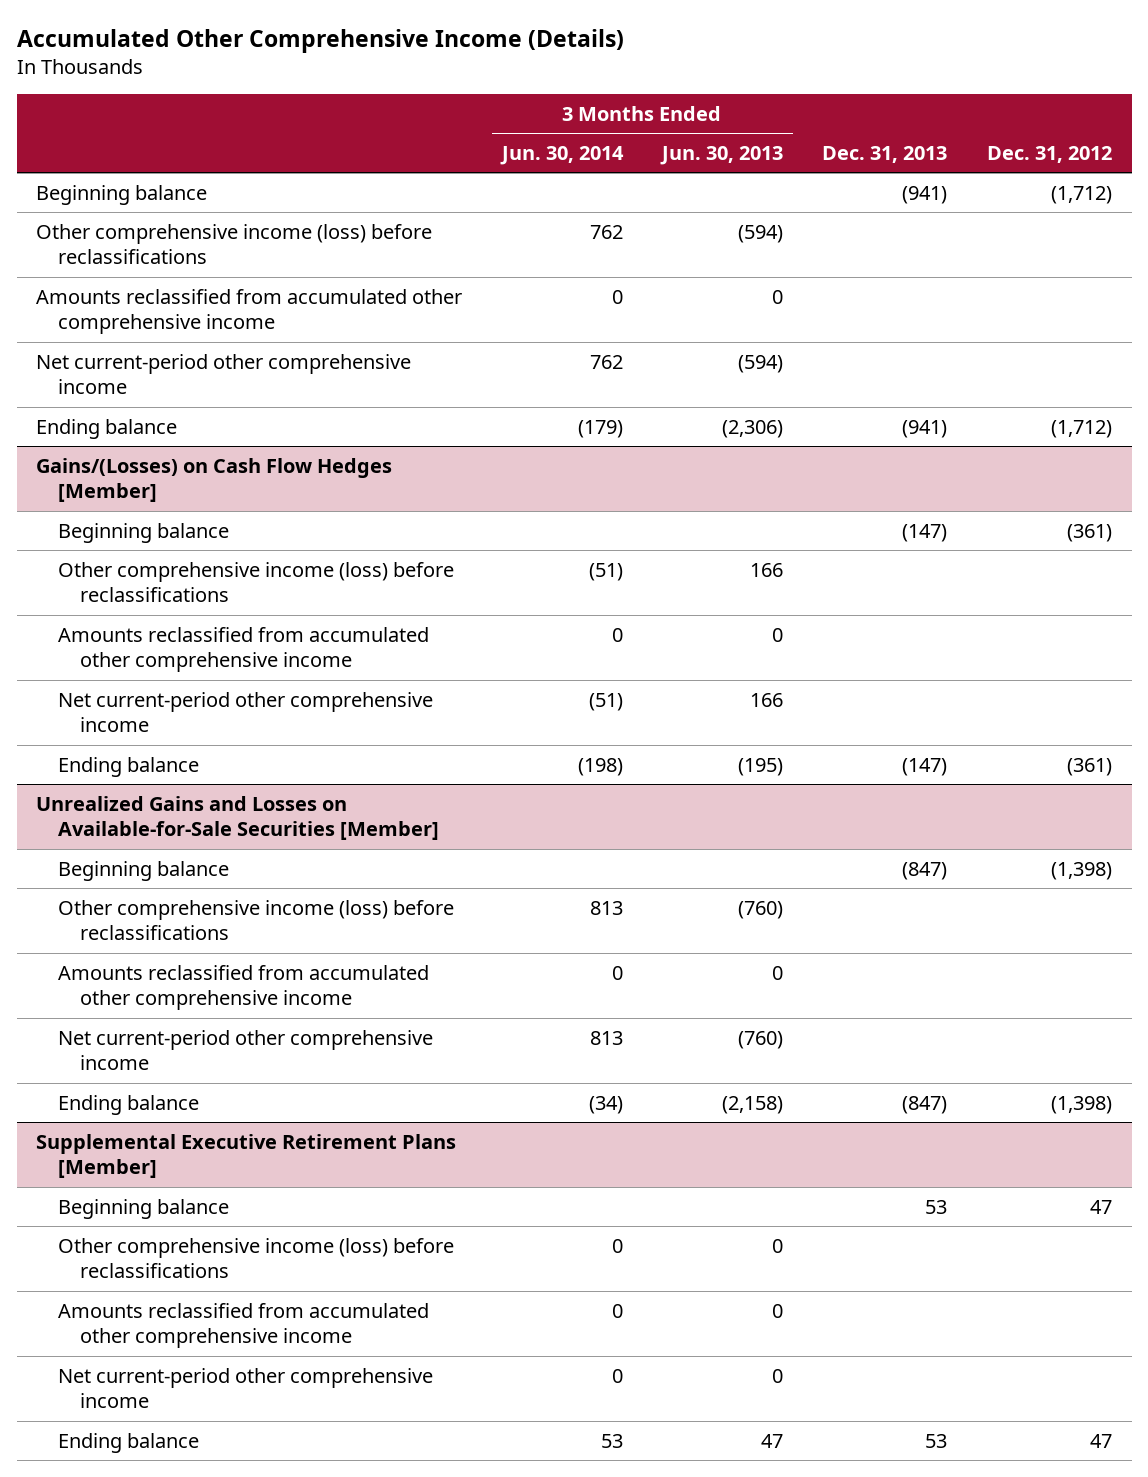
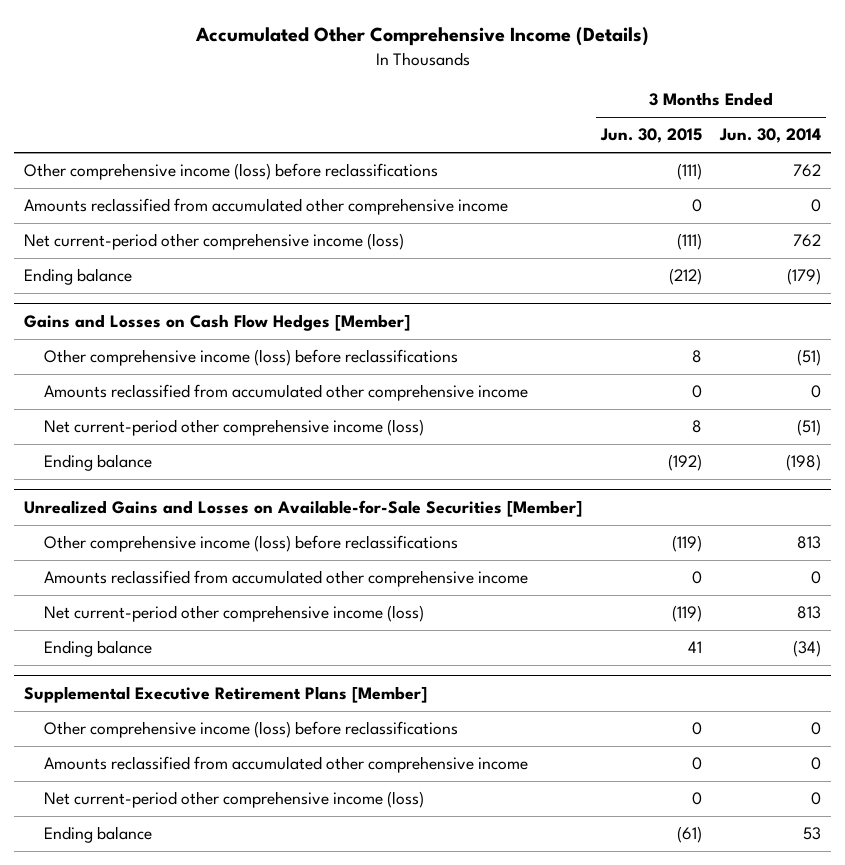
- | 3 Months Ended Jun. 30, 2014 | 3 Months Ended Jun. 30, 2013 | Dec. 31, 2013 | Dec. 31, 2012
+ | 3 Months Ended Jun. 30, 2015 | 3 Months Ended Jun. 30, 2014
- Beginning balance | | | (941) | (1,712)
- Net current-period other comprehensive income | 762 | (594) | |
+ Net current-period other comprehensive income (loss) | (111) | 762
- Gains/(Losses) on Cash Flow Hedges [Member]
- Beginning balance | | | (147) | (361)
+ Gains and Losses on Cash Flow Hedges [Member]
- Net current-period other comprehensive income | (51) | 166 | |
+ Net current-period other comprehensive income (loss) | 8 | (51)
@ Unrealized Gains and Losses on Available-for-Sale Securities [Member]
- Beginning balance | | | (847) | (1,398)
- Net current-period other comprehensive income | 813 | (760) | |
+ Net current-period other comprehensive income (loss) | (119) | 813
@ Supplemental Executive Retirement Plans [Member]
- Beginning balance | | | 53 | 47
- Net current-period other comprehensive income | 0 | 0 | |
+ Net current-period other comprehensive income (loss) | 0 | 0

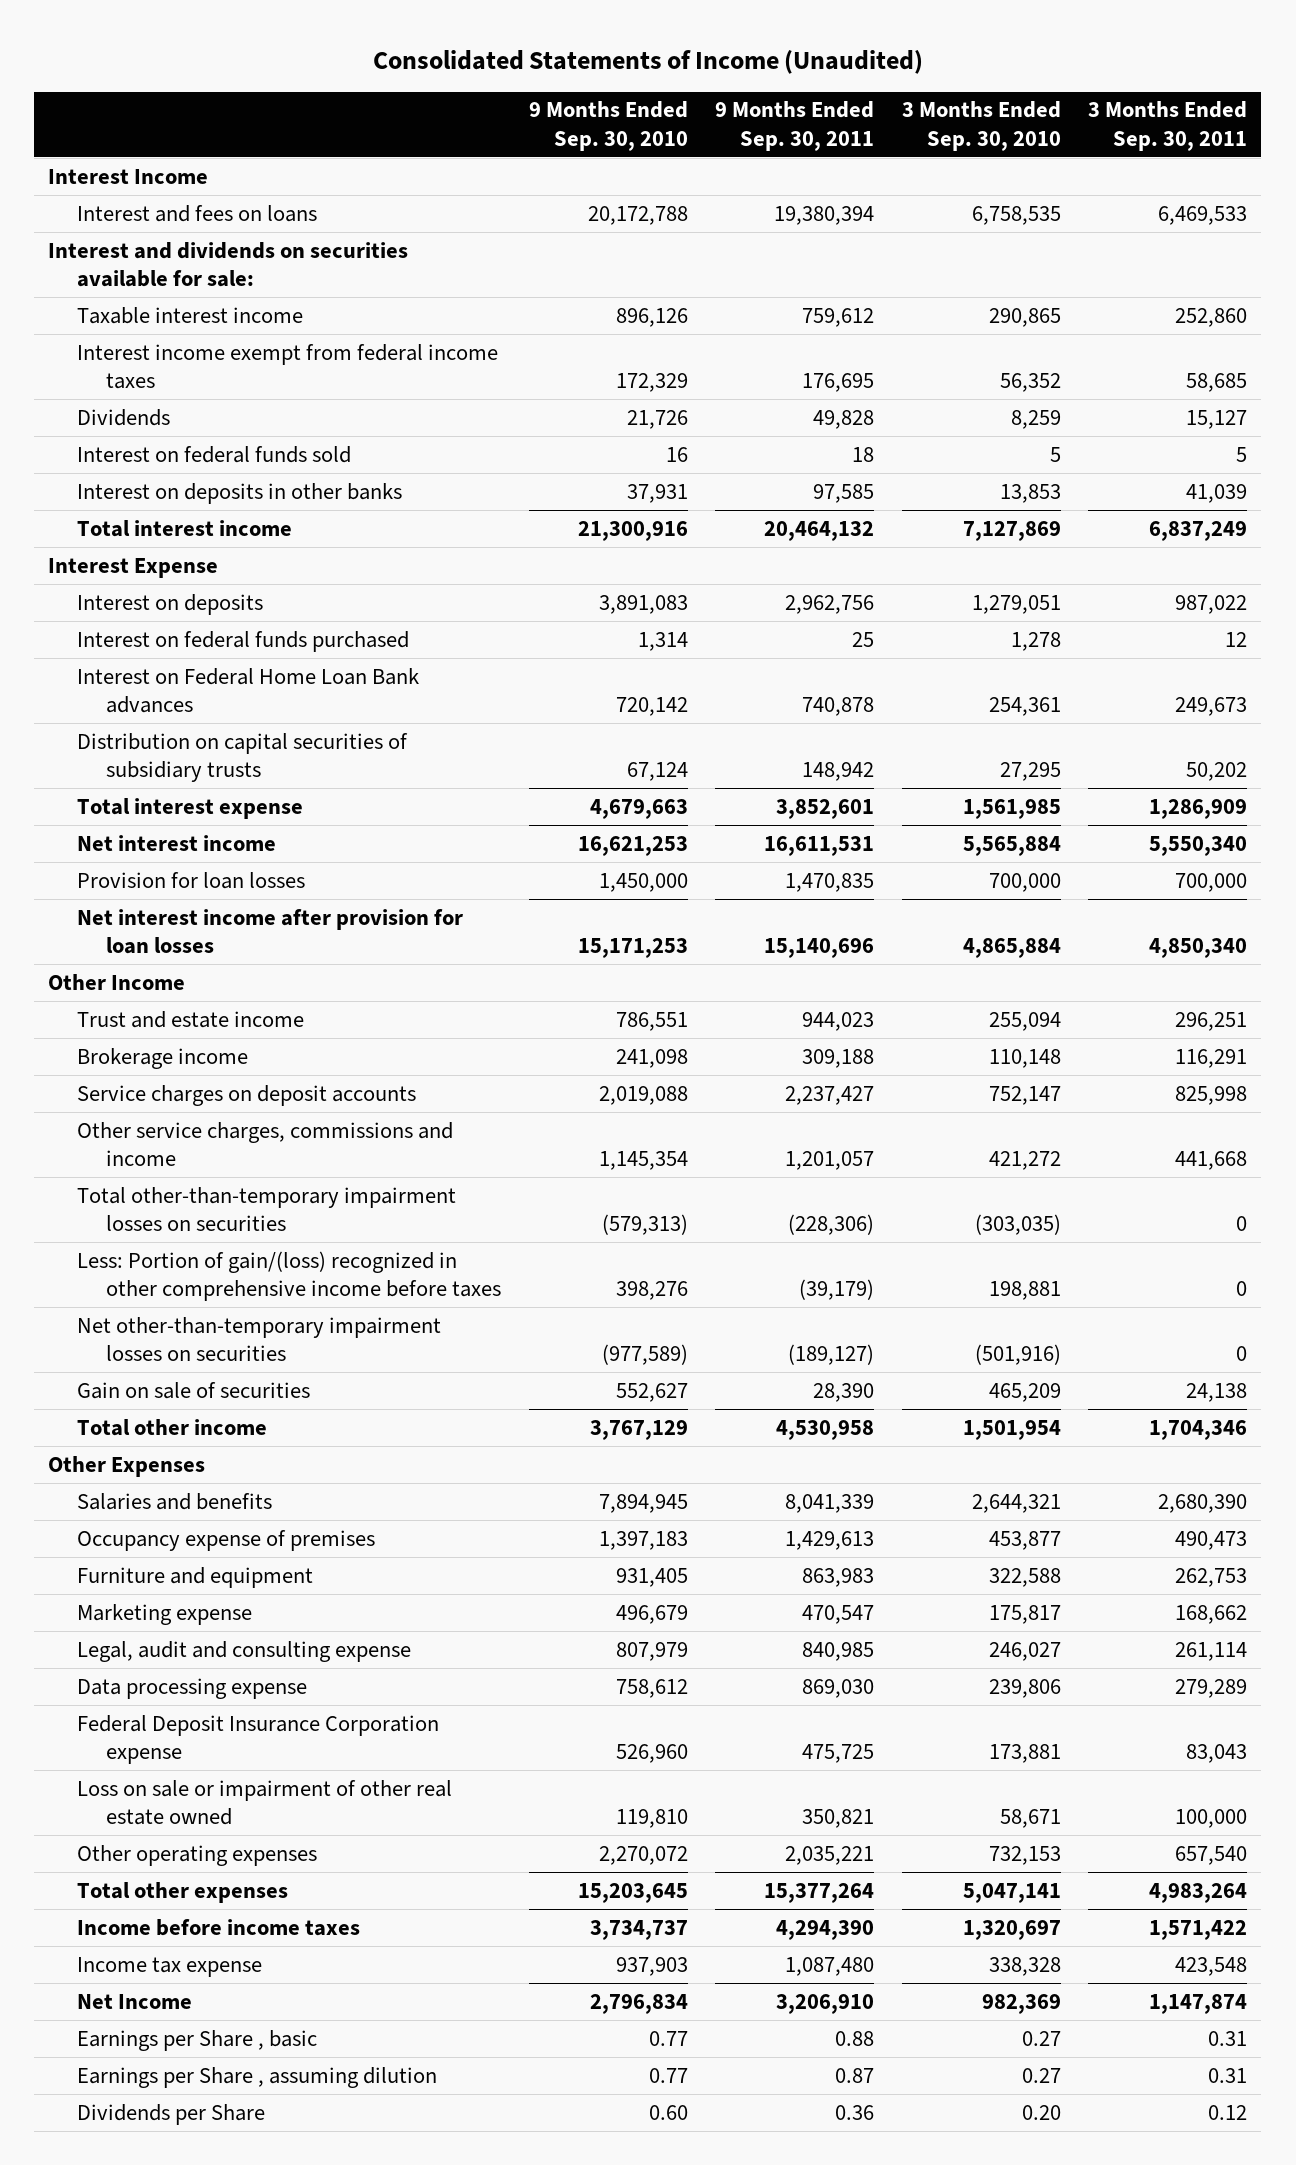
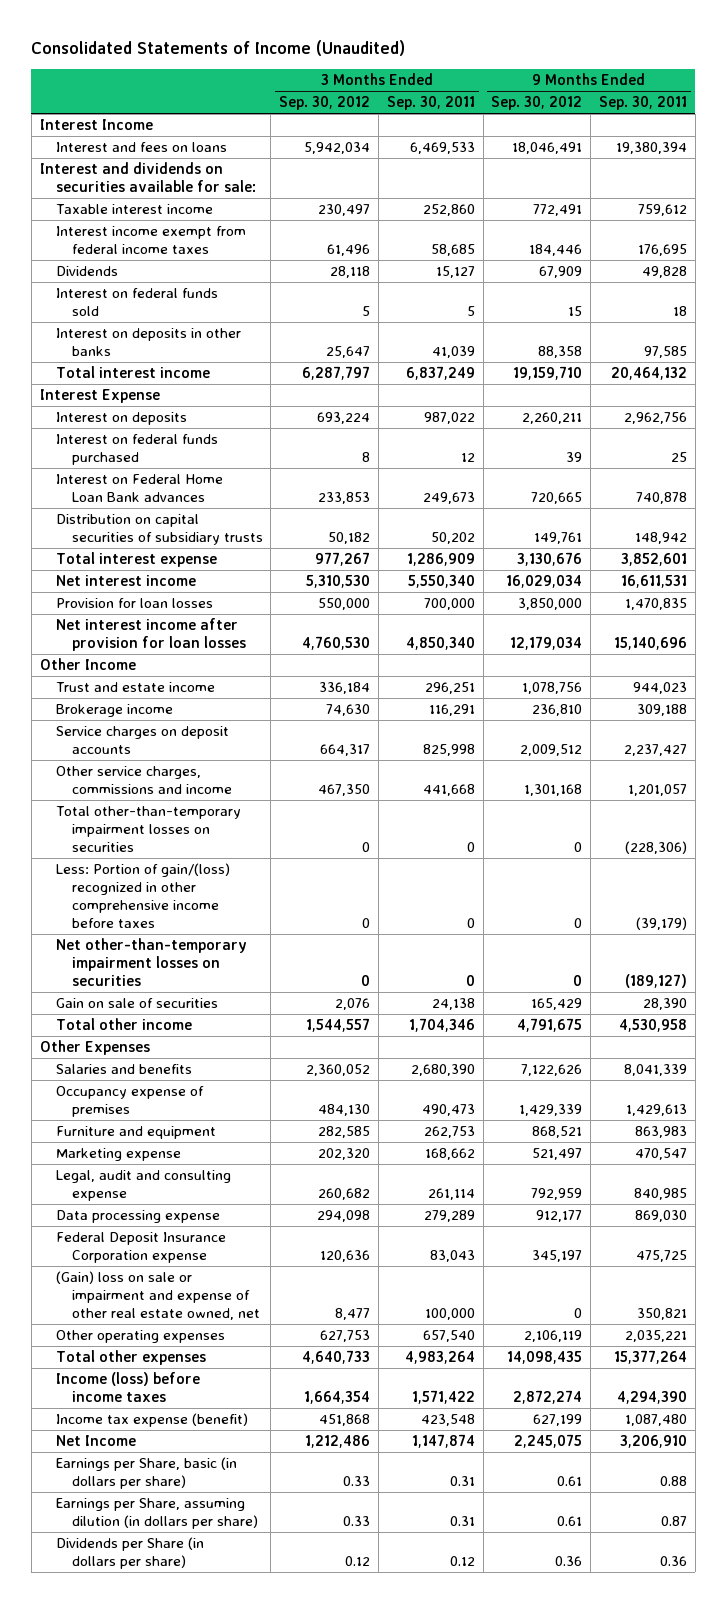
- | 9 Months Ended Sep. 30, 2010 | 9 Months Ended Sep. 30, 2011 | 3 Months Ended Sep. 30, 2010 | 3 Months Ended Sep. 30, 2011
+ | 3 Months Ended Sep. 30, 2012 | 3 Months Ended Sep. 30, 2011 | 9 Months Ended Sep. 30, 2012 | 9 Months Ended Sep. 30, 2011
- Loss on sale or impairment of other real estate owned | 119,810 | 350,821 | 58,671 | 100,000
+ (Gain) loss on sale or impairment and expense of other real estate owned, net | 8,477 | 100,000 | 0 | 350,821
- Income before income taxes | 3,734,737 | 4,294,390 | 1,320,697 | 1,571,422
- Income tax expense | 937,903 | 1,087,480 | 338,328 | 423,548
+ Income (loss) before income taxes | 1,664,354 | 1,571,422 | 2,872,274 | 4,294,390
+ Income tax expense (benefit) | 451,868 | 423,548 | 627,199 | 1,087,480
- Earnings per Share , basic | 0.77 | 0.88 | 0.27 | 0.31
- Earnings per Share , assuming dilution | 0.77 | 0.87 | 0.27 | 0.31
- Dividends per Share | 0.60 | 0.36 | 0.20 | 0.12
+ Earnings per Share, basic (in dollars per share) | 0.33 | 0.31 | 0.61 | 0.88
+ Earnings per Share, assuming dilution (in dollars per share) | 0.33 | 0.31 | 0.61 | 0.87
+ Dividends per Share (in dollars per share) | 0.12 | 0.12 | 0.36 | 0.36

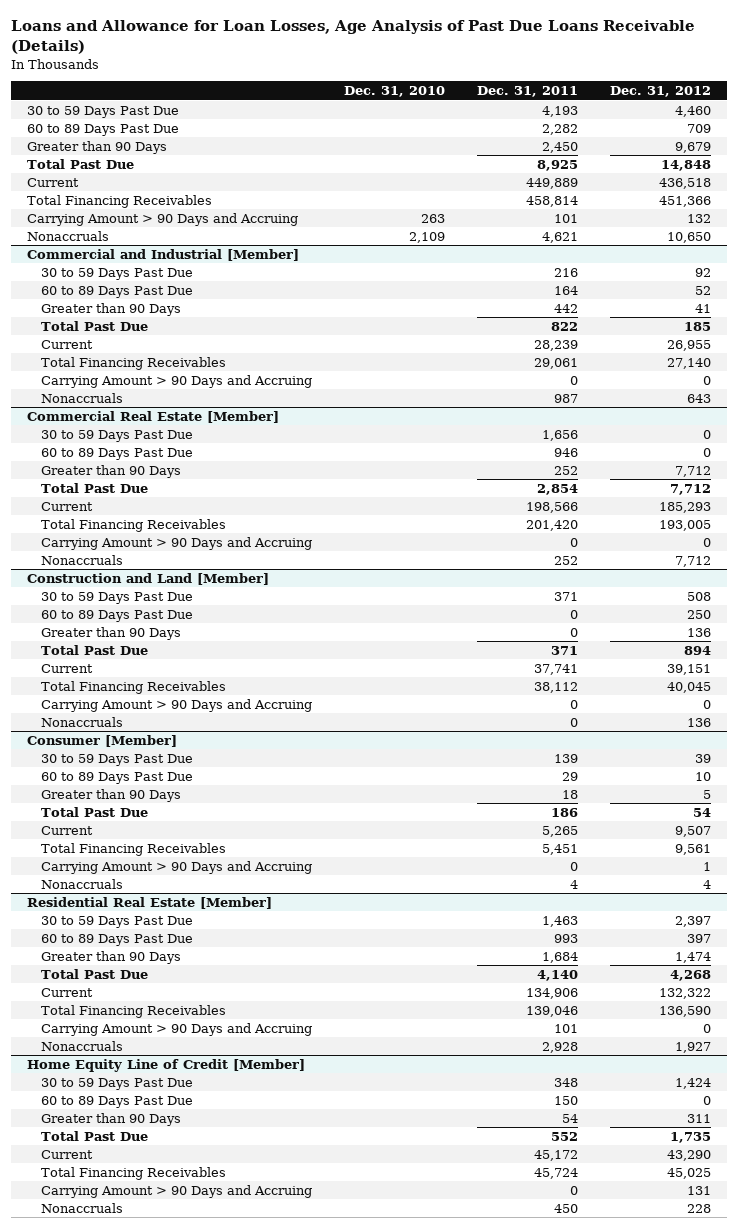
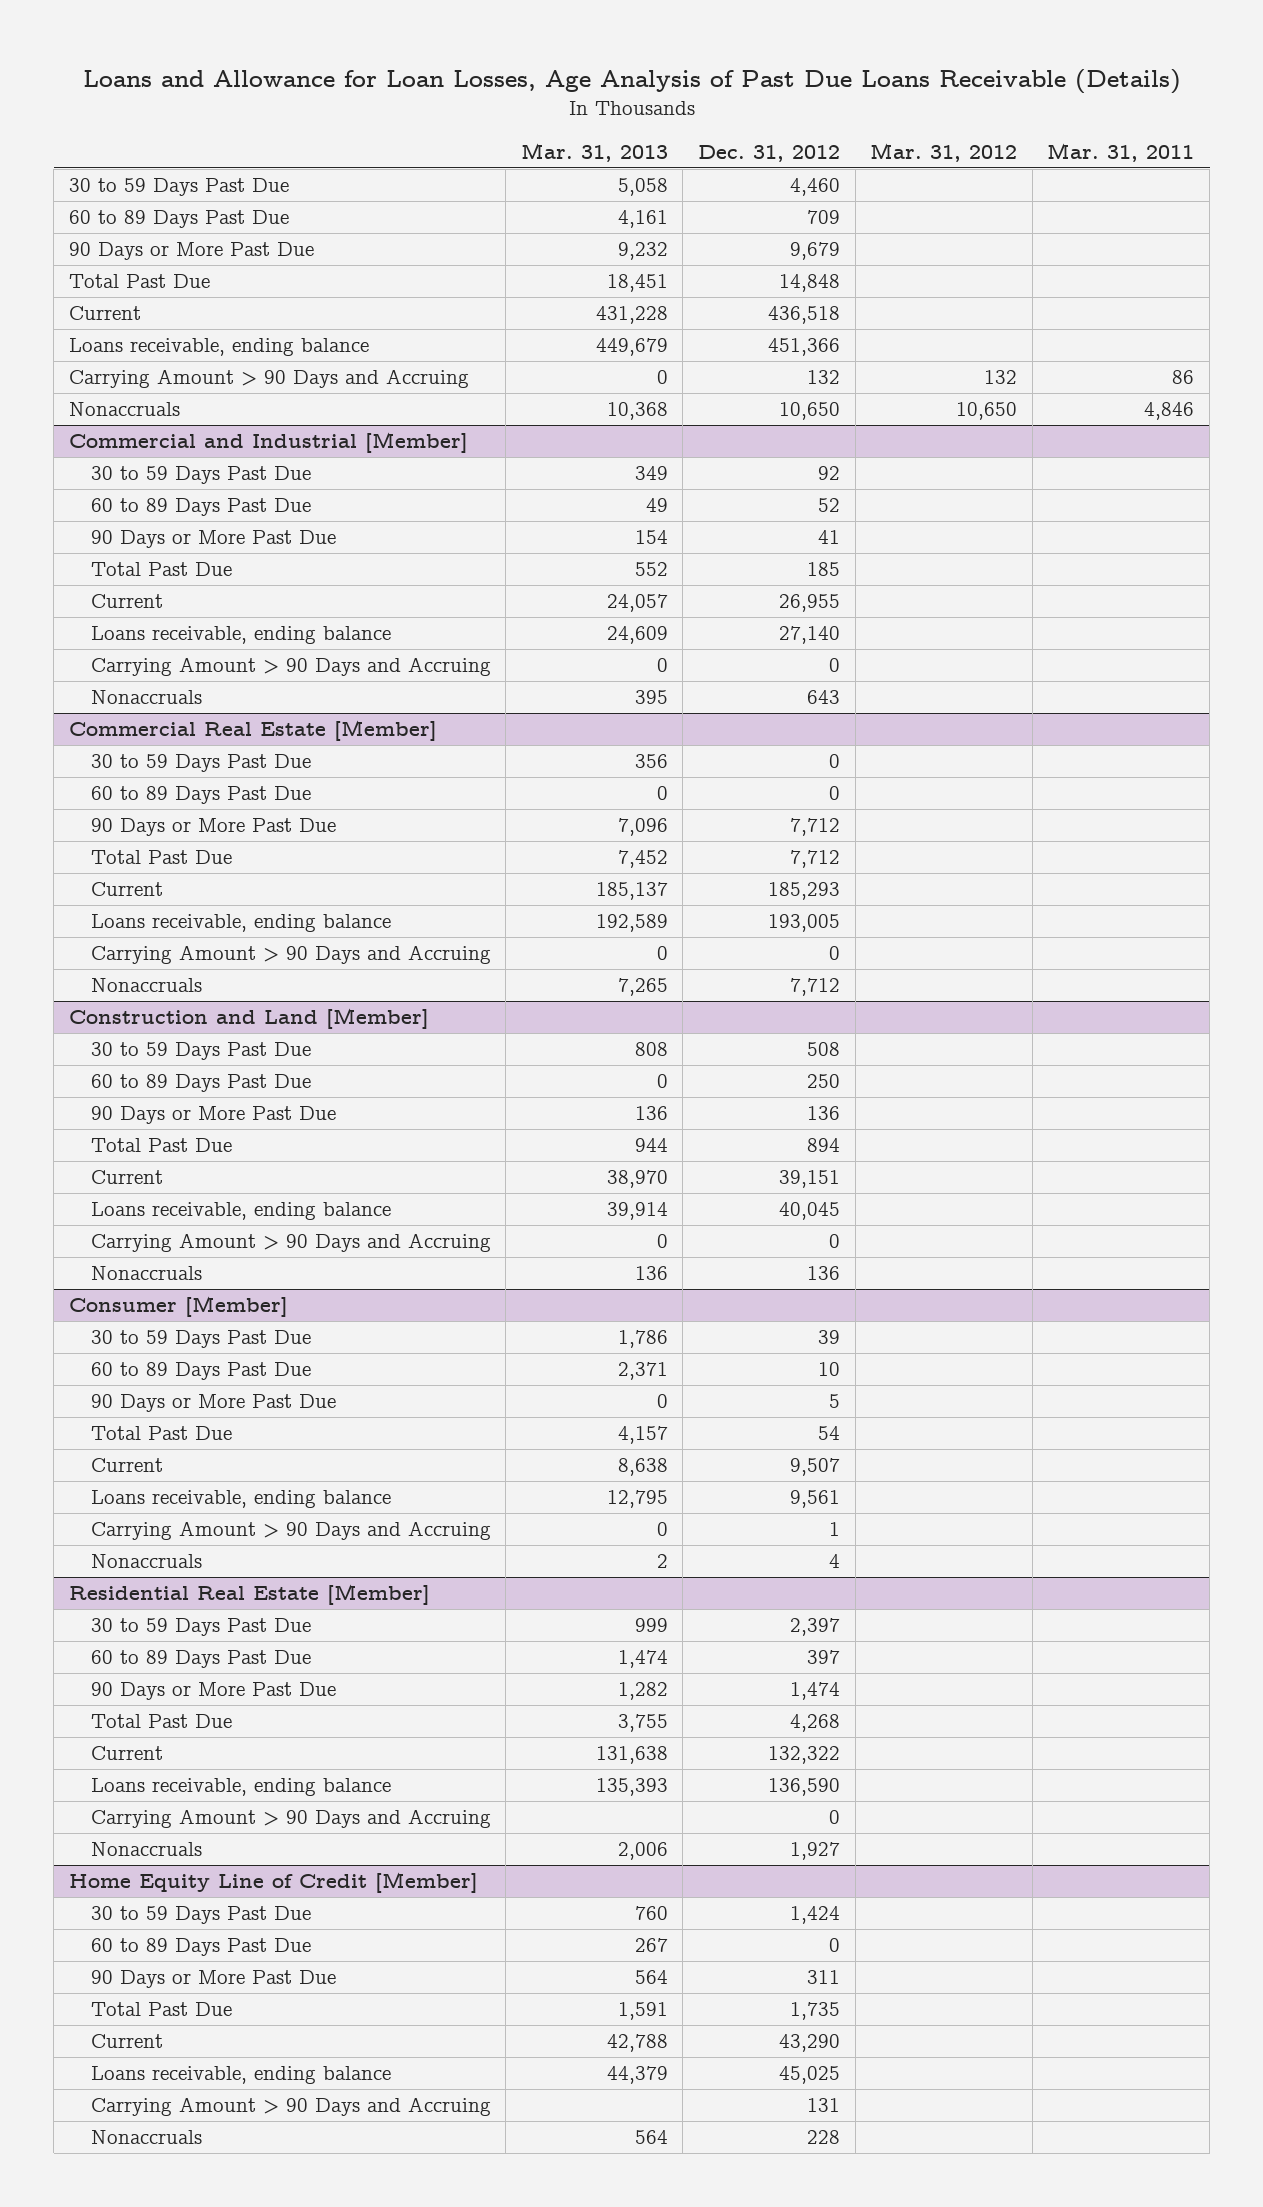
- | Dec. 31, 2010 | Dec. 31, 2011 | Dec. 31, 2012
+ | Mar. 31, 2013 | Dec. 31, 2012 | Mar. 31, 2012 | Mar. 31, 2011
- Greater than 90 Days | | 2,450 | 9,679
+ 90 Days or More Past Due | 9,232 | 9,679 | |
- Total Financing Receivables | | 458,814 | 451,366
+ Loans receivable, ending balance | 449,679 | 451,366 | |
@ Commercial and Industrial [Member]
- Greater than 90 Days | | 442 | 41
+ 90 Days or More Past Due | 154 | 41 | |
- Total Financing Receivables | | 29,061 | 27,140
+ Loans receivable, ending balance | 24,609 | 27,140 | |
@ Commercial Real Estate [Member]
- Greater than 90 Days | | 252 | 7,712
+ 90 Days or More Past Due | 7,096 | 7,712 | |
- Total Financing Receivables | | 201,420 | 193,005
+ Loans receivable, ending balance | 192,589 | 193,005 | |
@ Construction and Land [Member]
- Greater than 90 Days | | 0 | 136
+ 90 Days or More Past Due | 136 | 136 | |
- Total Financing Receivables | | 38,112 | 40,045
+ Loans receivable, ending balance | 39,914 | 40,045 | |
@ Consumer [Member]
- Greater than 90 Days | | 18 | 5
+ 90 Days or More Past Due | 0 | 5 | |
- Total Financing Receivables | | 5,451 | 9,561
+ Loans receivable, ending balance | 12,795 | 9,561 | |
@ Residential Real Estate [Member]
- Greater than 90 Days | | 1,684 | 1,474
+ 90 Days or More Past Due | 1,282 | 1,474 | |
- Total Financing Receivables | | 139,046 | 136,590
+ Loans receivable, ending balance | 135,393 | 136,590 | |
@ Home Equity Line of Credit [Member]
- Greater than 90 Days | | 54 | 311
+ 90 Days or More Past Due | 564 | 311 | |
- Total Financing Receivables | | 45,724 | 45,025
+ Loans receivable, ending balance | 44,379 | 45,025 | |

